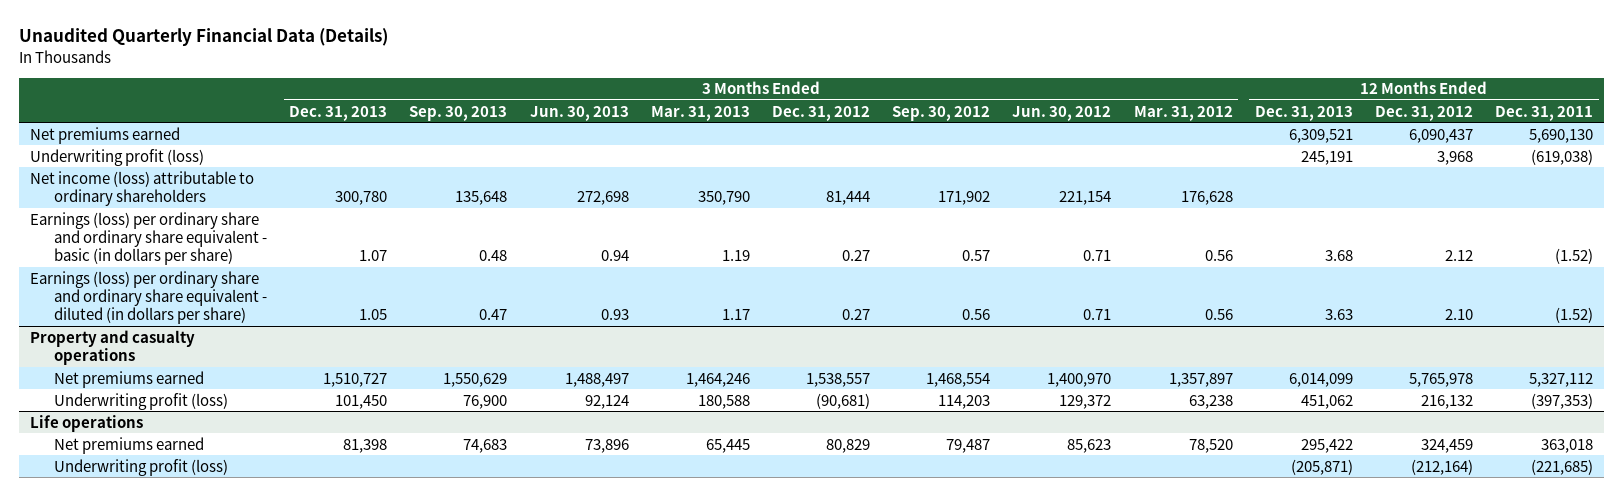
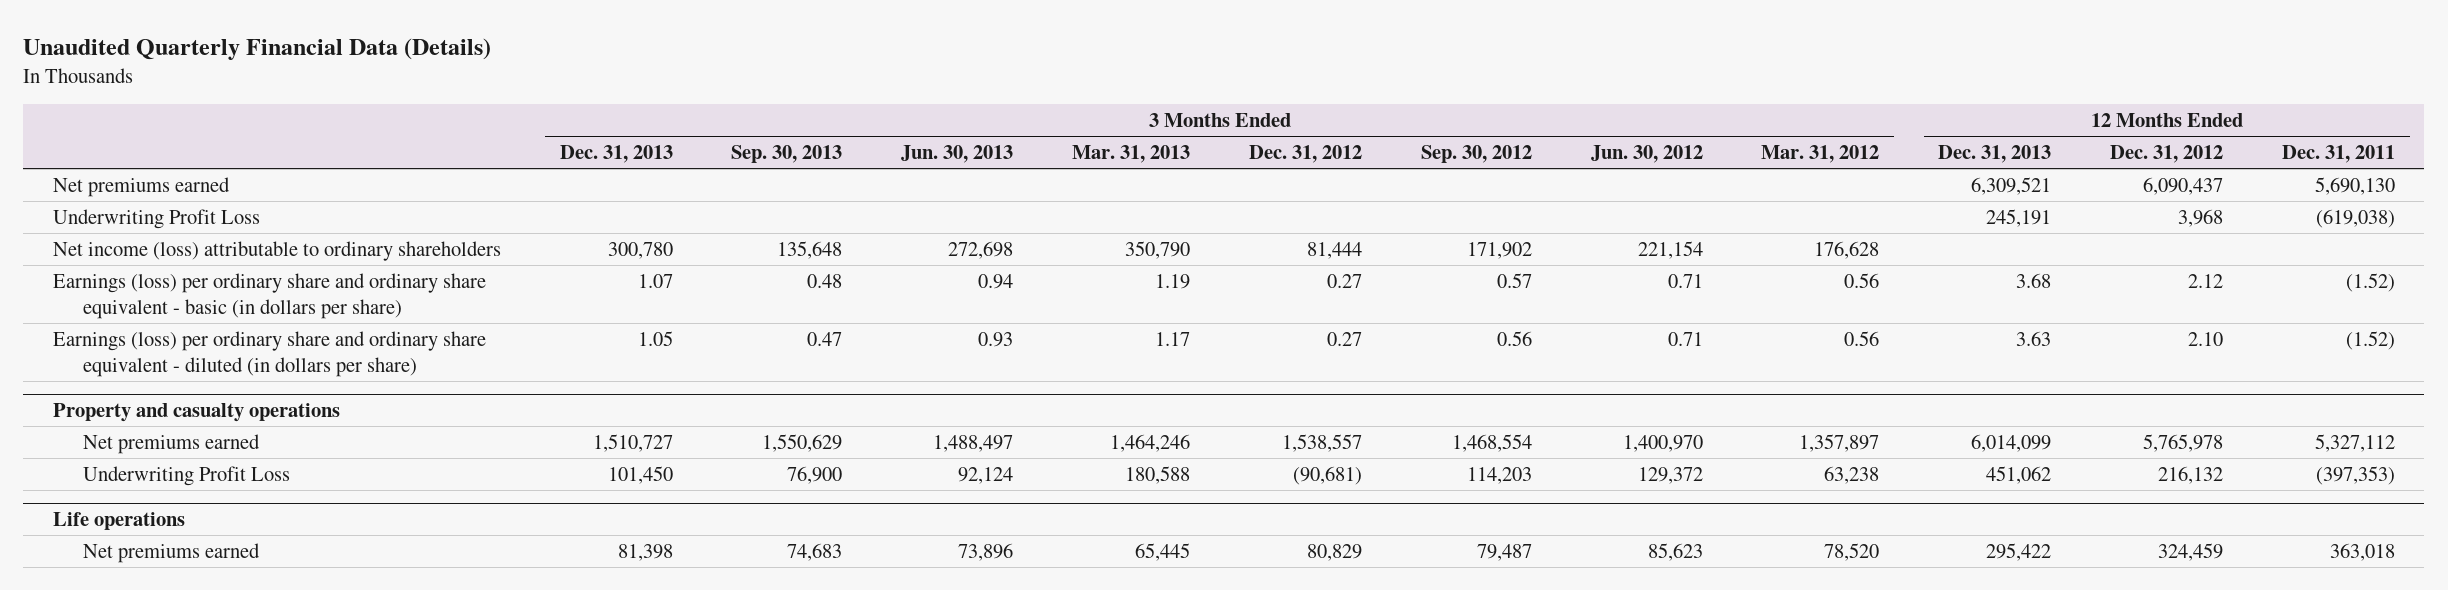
- Underwriting profit (loss) | | | | | | | | | 245,191 | 3,968 | (619,038)
+ Underwriting Profit Loss | | | | | | | | | 245,191 | 3,968 | (619,038)
@ Property and casualty operations
- Underwriting profit (loss) | 101,450 | 76,900 | 92,124 | 180,588 | (90,681) | 114,203 | 129,372 | 63,238 | 451,062 | 216,132 | (397,353)
+ Underwriting Profit Loss | 101,450 | 76,900 | 92,124 | 180,588 | (90,681) | 114,203 | 129,372 | 63,238 | 451,062 | 216,132 | (397,353)
@ Life operations
- Underwriting profit (loss) | | | | | | | | | (205,871) | (212,164) | (221,685)

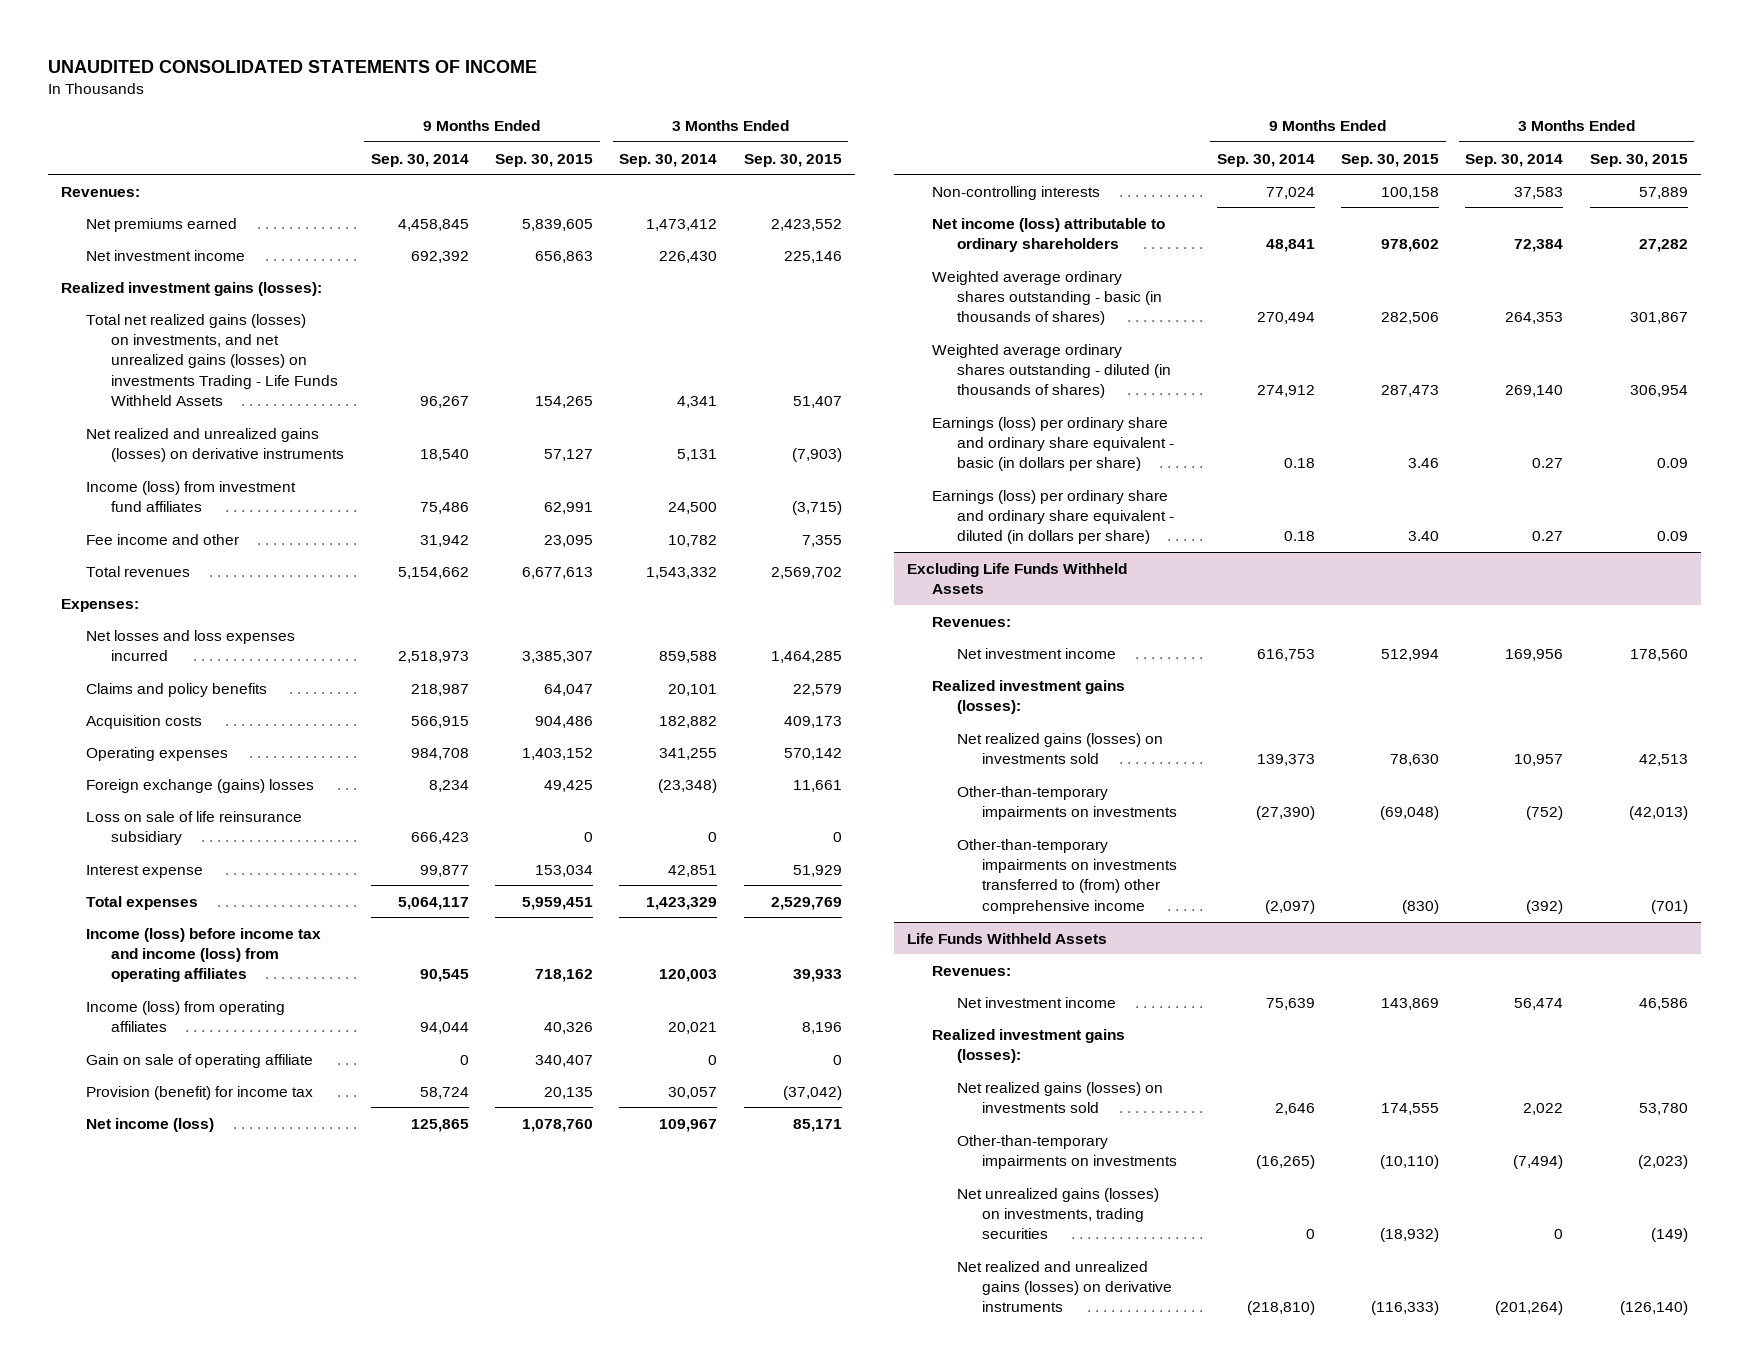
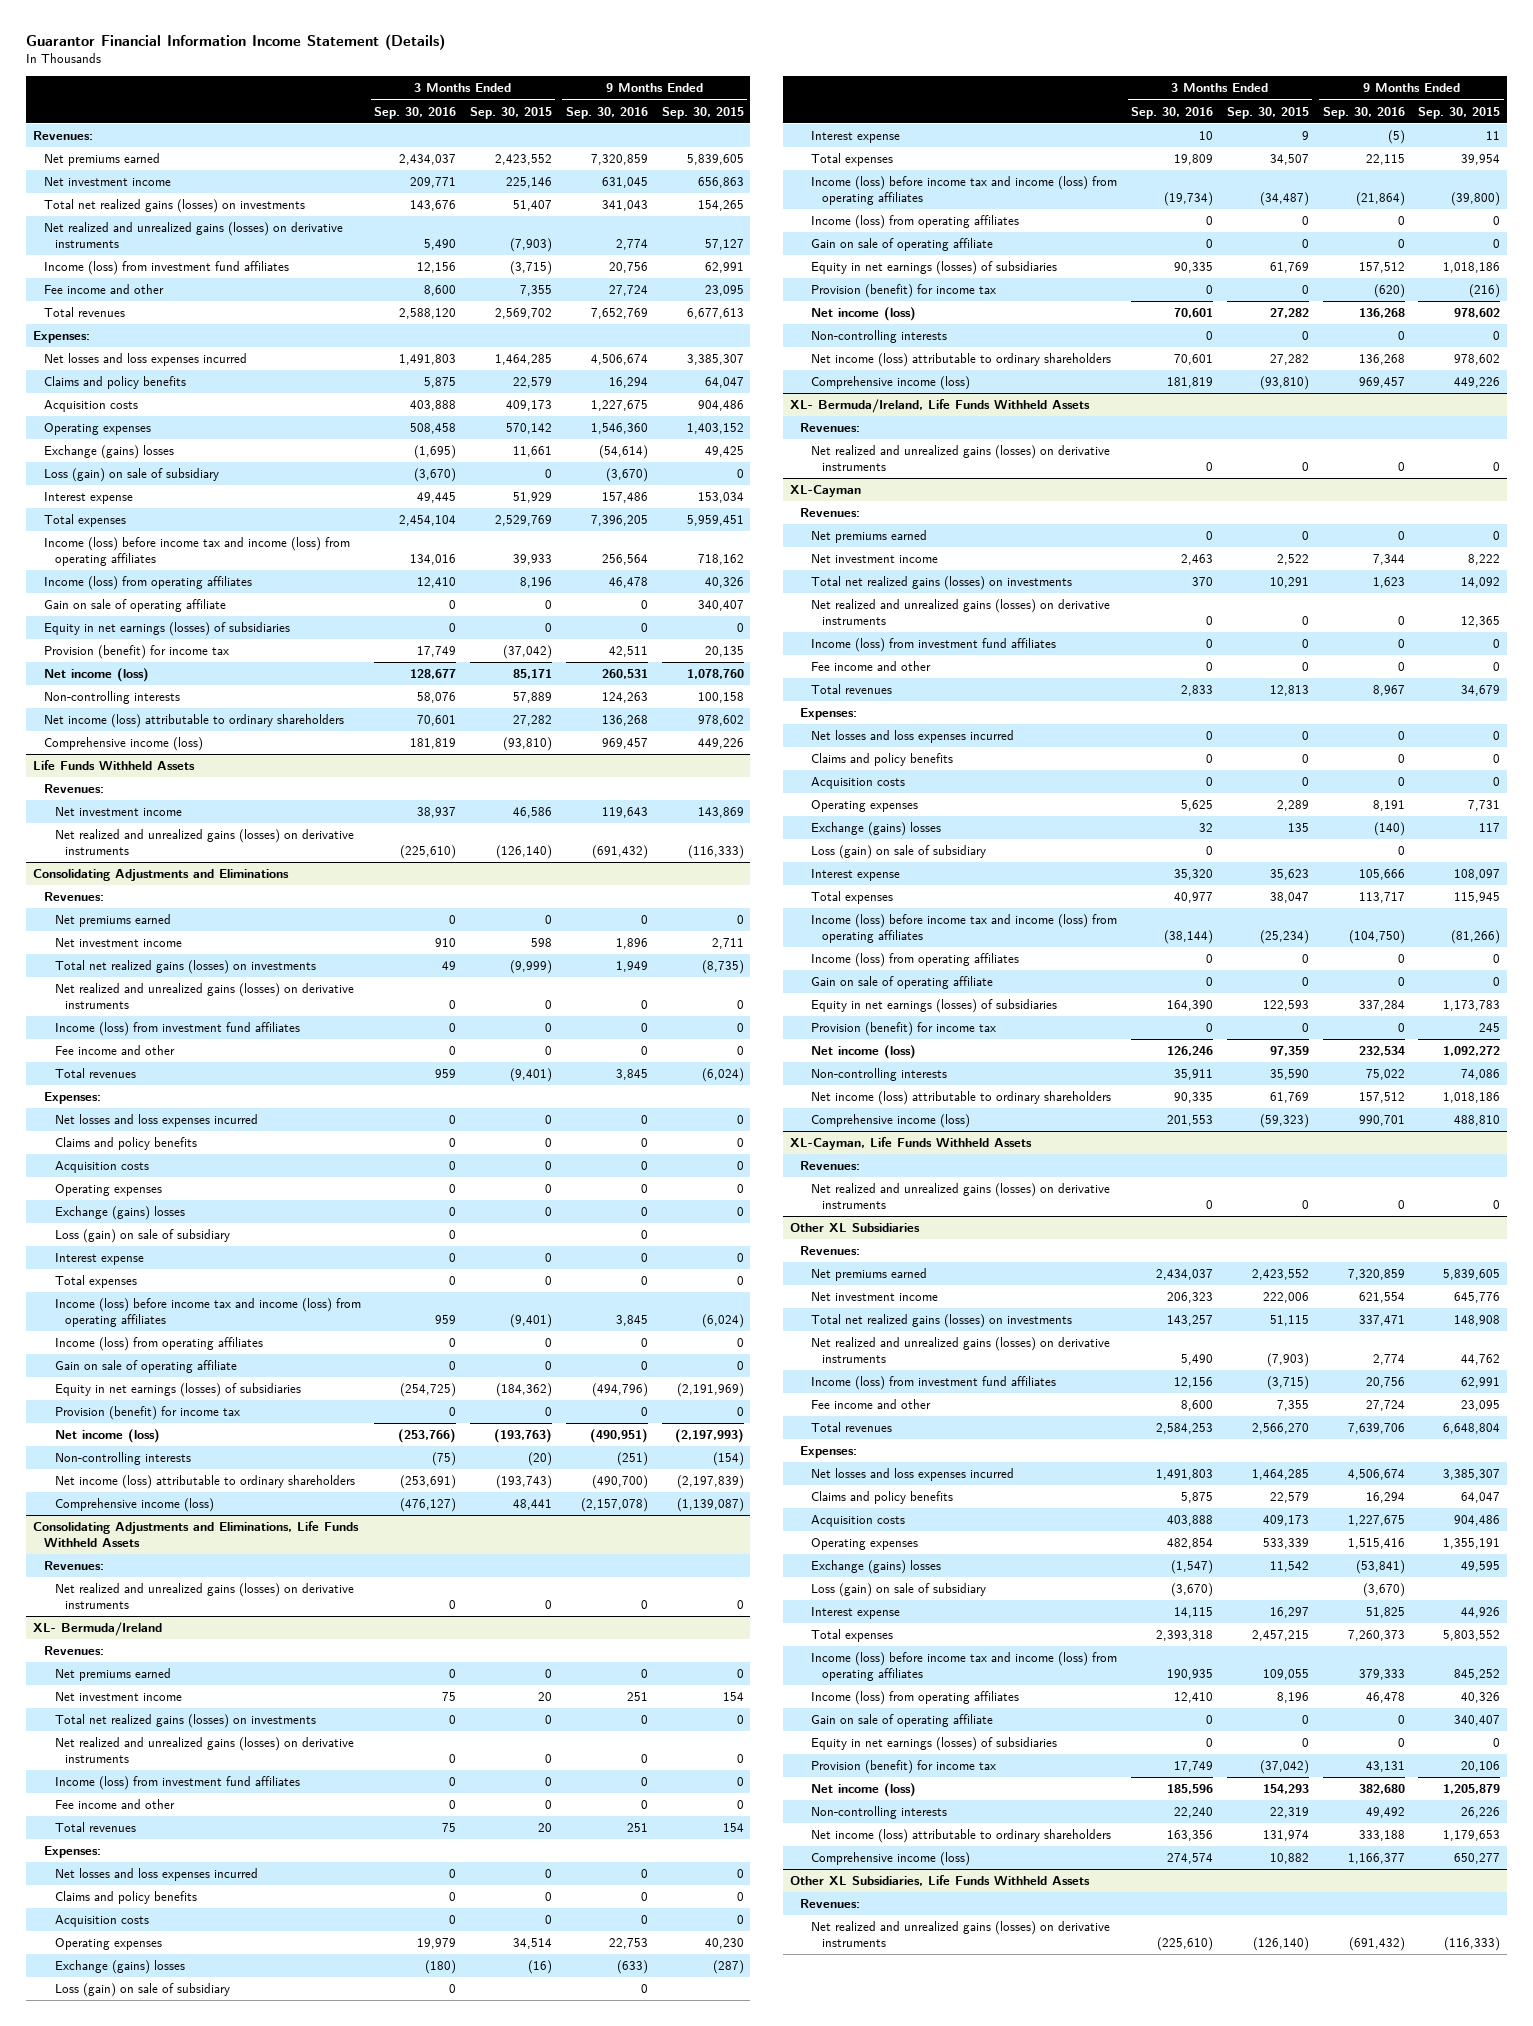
- UNAUDITED CONSOLIDATED STATEMENTS OF INCOME
+ Guarantor Financial Information Income Statement (Details)
- | 9 Months Ended Sep. 30, 2014 | 9 Months Ended Sep. 30, 2015 | 3 Months Ended Sep. 30, 2014 | 3 Months Ended Sep. 30, 2015
+ | 3 Months Ended Sep. 30, 2016 | 3 Months Ended Sep. 30, 2015 | 9 Months Ended Sep. 30, 2016 | 9 Months Ended Sep. 30, 2015
- Realized investment gains (losses):
- Total net realized gains (losses) on investments, and net unrealized gains (losses) on investments Trading - Life Funds Withheld Assets | 96,267 | 154,265 | 4,341 | 51,407
+ Total net realized gains (losses) on investments | 143,676 | 51,407 | 341,043 | 154,265
- Foreign exchange (gains) losses | 8,234 | 49,425 | (23,348) | 11,661
- Loss on sale of life reinsurance subsidiary | 666,423 | 0 | 0 | 0
+ Exchange (gains) losses | (1,695) | 11,661 | (54,614) | 49,425
+ Loss (gain) on sale of subsidiary | (3,670) | 0 | (3,670) | 0
+ Equity in net earnings (losses) of subsidiaries | 0 | 0 | 0 | 0
- Weighted average ordinary shares outstanding - basic (in thousands of shares) | 270,494 | 282,506 | 264,353 | 301,867
- Weighted average ordinary shares outstanding - diluted (in thousands of shares) | 274,912 | 287,473 | 269,140 | 306,954
- Earnings (loss) per ordinary share and ordinary share equivalent - basic (in dollars per share) | 0.18 | 3.46 | 0.27 | 0.09
- Earnings (loss) per ordinary share and ordinary share equivalent - diluted (in dollars per share) | 0.18 | 3.40 | 0.27 | 0.09
- Excluding Life Funds Withheld Assets
- Revenues:
- Net investment income | 616,753 | 512,994 | 169,956 | 178,560
- Realized investment gains (losses):
- Net realized gains (losses) on investments sold | 139,373 | 78,630 | 10,957 | 42,513
- Other-than-temporary impairments on investments | (27,390) | (69,048) | (752) | (42,013)
- Other-than-temporary impairments on investments transferred to (from) other comprehensive income | (2,097) | (830) | (392) | (701)
+ Comprehensive income (loss) | 181,819 | (93,810) | 969,457 | 449,226
@ Life Funds Withheld Assets
- Realized investment gains (losses):
- Net realized gains (losses) on investments sold | 2,646 | 174,555 | 2,022 | 53,780
- Other-than-temporary impairments on investments | (16,265) | (10,110) | (7,494) | (2,023)
- Net unrealized gains (losses) on investments, trading securities | 0 | (18,932) | 0 | (149)
+ Consolidating Adjustments and Eliminations
+ Revenues:
+ Net premiums earned | 0 | 0 | 0 | 0
+ Net investment income | 910 | 598 | 1,896 | 2,711
+ Total net realized gains (losses) on investments | 49 | (9,999) | 1,949 | (8,735)
+ Net realized and unrealized gains (losses) on derivative instruments | 0 | 0 | 0 | 0
+ Income (loss) from investment fund affiliates | 0 | 0 | 0 | 0
+ Fee income and other | 0 | 0 | 0 | 0
+ Total revenues | 959 | (9,401) | 3,845 | (6,024)
+ Expenses:
+ Net losses and loss expenses incurred | 0 | 0 | 0 | 0
+ Claims and policy benefits | 0 | 0 | 0 | 0
+ Acquisition costs | 0 | 0 | 0 | 0
+ Operating expenses | 0 | 0 | 0 | 0
+ Exchange (gains) losses | 0 | 0 | 0 | 0
+ Loss (gain) on sale of subsidiary | 0 | | 0 |
+ Interest expense | 0 | 0 | 0 | 0
+ Total expenses | 0 | 0 | 0 | 0
+ Income (loss) before income tax and income (loss) from operating affiliates | 959 | (9,401) | 3,845 | (6,024)
+ Income (loss) from operating affiliates | 0 | 0 | 0 | 0
+ Gain on sale of operating affiliate | 0 | 0 | 0 | 0
+ Equity in net earnings (losses) of subsidiaries | (254,725) | (184,362) | (494,796) | (2,191,969)
+ Provision (benefit) for income tax | 0 | 0 | 0 | 0
+ Net income (loss) | (253,766) | (193,763) | (490,951) | (2,197,993)
+ Non-controlling interests | (75) | (20) | (251) | (154)
+ Net income (loss) attributable to ordinary shareholders | (253,691) | (193,743) | (490,700) | (2,197,839)
+ Comprehensive income (loss) | (476,127) | 48,441 | (2,157,078) | (1,139,087)
+ Consolidating Adjustments and Eliminations, Life Funds Withheld Assets
+ Revenues:
+ Net realized and unrealized gains (losses) on derivative instruments | 0 | 0 | 0 | 0
+ XL- Bermuda/Ireland
+ Revenues:
+ Net premiums earned | 0 | 0 | 0 | 0
+ Net investment income | 75 | 20 | 251 | 154
+ Total net realized gains (losses) on investments | 0 | 0 | 0 | 0
+ Net realized and unrealized gains (losses) on derivative instruments | 0 | 0 | 0 | 0
+ Income (loss) from investment fund affiliates | 0 | 0 | 0 | 0
+ Fee income and other | 0 | 0 | 0 | 0
+ Total revenues | 75 | 20 | 251 | 154
+ Expenses:
+ Net losses and loss expenses incurred | 0 | 0 | 0 | 0
+ Claims and policy benefits | 0 | 0 | 0 | 0
+ Acquisition costs | 0 | 0 | 0 | 0
+ Operating expenses | 19,979 | 34,514 | 22,753 | 40,230
+ Exchange (gains) losses | (180) | (16) | (633) | (287)
+ Loss (gain) on sale of subsidiary | 0 | | 0 |
+ Interest expense | 10 | 9 | (5) | 11
+ Total expenses | 19,809 | 34,507 | 22,115 | 39,954
+ Income (loss) before income tax and income (loss) from operating affiliates | (19,734) | (34,487) | (21,864) | (39,800)
+ Income (loss) from operating affiliates | 0 | 0 | 0 | 0
+ Gain on sale of operating affiliate | 0 | 0 | 0 | 0
+ Equity in net earnings (losses) of subsidiaries | 90,335 | 61,769 | 157,512 | 1,018,186
+ Provision (benefit) for income tax | 0 | 0 | (620) | (216)
+ Net income (loss) | 70,601 | 27,282 | 136,268 | 978,602
+ Non-controlling interests | 0 | 0 | 0 | 0
+ Net income (loss) attributable to ordinary shareholders | 70,601 | 27,282 | 136,268 | 978,602
+ Comprehensive income (loss) | 181,819 | (93,810) | 969,457 | 449,226
+ XL- Bermuda/Ireland, Life Funds Withheld Assets
+ Revenues:
+ Net realized and unrealized gains (losses) on derivative instruments | 0 | 0 | 0 | 0
+ XL-Cayman
+ Revenues:
+ Net premiums earned | 0 | 0 | 0 | 0
+ Net investment income | 2,463 | 2,522 | 7,344 | 8,222
+ Total net realized gains (losses) on investments | 370 | 10,291 | 1,623 | 14,092
+ Net realized and unrealized gains (losses) on derivative instruments | 0 | 0 | 0 | 12,365
+ Income (loss) from investment fund affiliates | 0 | 0 | 0 | 0
+ Fee income and other | 0 | 0 | 0 | 0
+ Total revenues | 2,833 | 12,813 | 8,967 | 34,679
+ Expenses:
+ Net losses and loss expenses incurred | 0 | 0 | 0 | 0
+ Claims and policy benefits | 0 | 0 | 0 | 0
+ Acquisition costs | 0 | 0 | 0 | 0
+ Operating expenses | 5,625 | 2,289 | 8,191 | 7,731
+ Exchange (gains) losses | 32 | 135 | (140) | 117
+ Loss (gain) on sale of subsidiary | 0 | | 0 |
+ Interest expense | 35,320 | 35,623 | 105,666 | 108,097
+ Total expenses | 40,977 | 38,047 | 113,717 | 115,945
+ Income (loss) before income tax and income (loss) from operating affiliates | (38,144) | (25,234) | (104,750) | (81,266)
+ Income (loss) from operating affiliates | 0 | 0 | 0 | 0
+ Gain on sale of operating affiliate | 0 | 0 | 0 | 0
+ Equity in net earnings (losses) of subsidiaries | 164,390 | 122,593 | 337,284 | 1,173,783
+ Provision (benefit) for income tax | 0 | 0 | 0 | 245
+ Net income (loss) | 126,246 | 97,359 | 232,534 | 1,092,272
+ Non-controlling interests | 35,911 | 35,590 | 75,022 | 74,086
+ Net income (loss) attributable to ordinary shareholders | 90,335 | 61,769 | 157,512 | 1,018,186
+ Comprehensive income (loss) | 201,553 | (59,323) | 990,701 | 488,810
+ XL-Cayman, Life Funds Withheld Assets
+ Revenues:
+ Net realized and unrealized gains (losses) on derivative instruments | 0 | 0 | 0 | 0
+ Other XL Subsidiaries
+ Revenues:
+ Net premiums earned | 2,434,037 | 2,423,552 | 7,320,859 | 5,839,605
+ Net investment income | 206,323 | 222,006 | 621,554 | 645,776
+ Total net realized gains (losses) on investments | 143,257 | 51,115 | 337,471 | 148,908
+ Net realized and unrealized gains (losses) on derivative instruments | 5,490 | (7,903) | 2,774 | 44,762
+ Income (loss) from investment fund affiliates | 12,156 | (3,715) | 20,756 | 62,991
+ Fee income and other | 8,600 | 7,355 | 27,724 | 23,095
+ Total revenues | 2,584,253 | 2,566,270 | 7,639,706 | 6,648,804
+ Expenses:
+ Net losses and loss expenses incurred | 1,491,803 | 1,464,285 | 4,506,674 | 3,385,307
+ Claims and policy benefits | 5,875 | 22,579 | 16,294 | 64,047
+ Acquisition costs | 403,888 | 409,173 | 1,227,675 | 904,486
+ Operating expenses | 482,854 | 533,339 | 1,515,416 | 1,355,191
+ Exchange (gains) losses | (1,547) | 11,542 | (53,841) | 49,595
+ Loss (gain) on sale of subsidiary | (3,670) | | (3,670) |
+ Interest expense | 14,115 | 16,297 | 51,825 | 44,926
+ Total expenses | 2,393,318 | 2,457,215 | 7,260,373 | 5,803,552
+ Income (loss) before income tax and income (loss) from operating affiliates | 190,935 | 109,055 | 379,333 | 845,252
+ Income (loss) from operating affiliates | 12,410 | 8,196 | 46,478 | 40,326
+ Gain on sale of operating affiliate | 0 | 0 | 0 | 340,407
+ Equity in net earnings (losses) of subsidiaries | 0 | 0 | 0 | 0
+ Provision (benefit) for income tax | 17,749 | (37,042) | 43,131 | 20,106
+ Net income (loss) | 185,596 | 154,293 | 382,680 | 1,205,879
+ Non-controlling interests | 22,240 | 22,319 | 49,492 | 26,226
+ Net income (loss) attributable to ordinary shareholders | 163,356 | 131,974 | 333,188 | 1,179,653
+ Comprehensive income (loss) | 274,574 | 10,882 | 1,166,377 | 650,277
+ Other XL Subsidiaries, Life Funds Withheld Assets
+ Revenues:
+ Net realized and unrealized gains (losses) on derivative instruments | (225,610) | (126,140) | (691,432) | (116,333)

